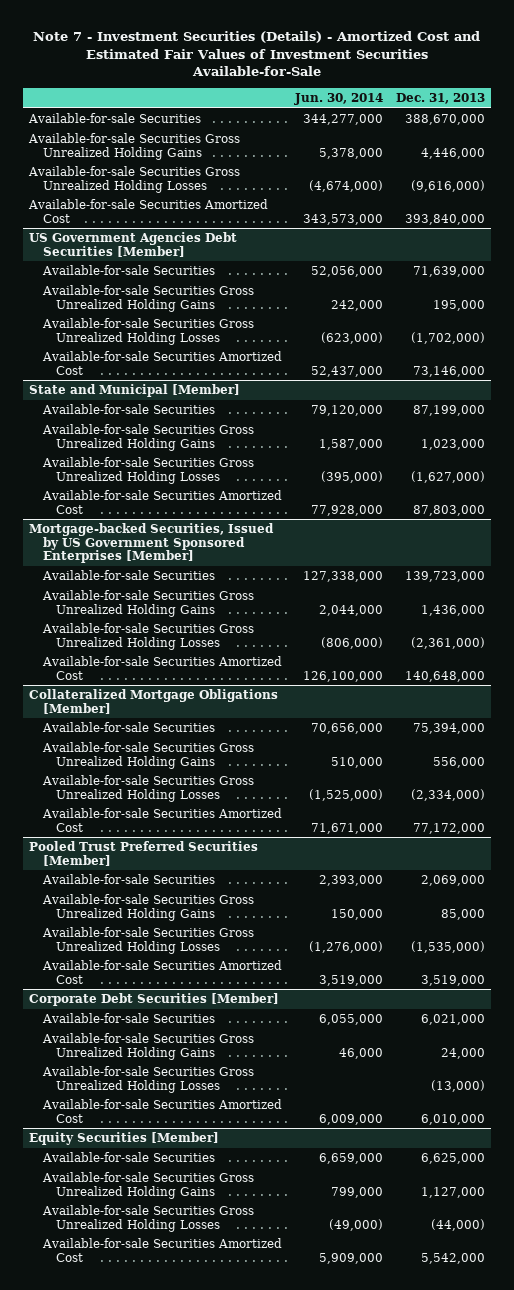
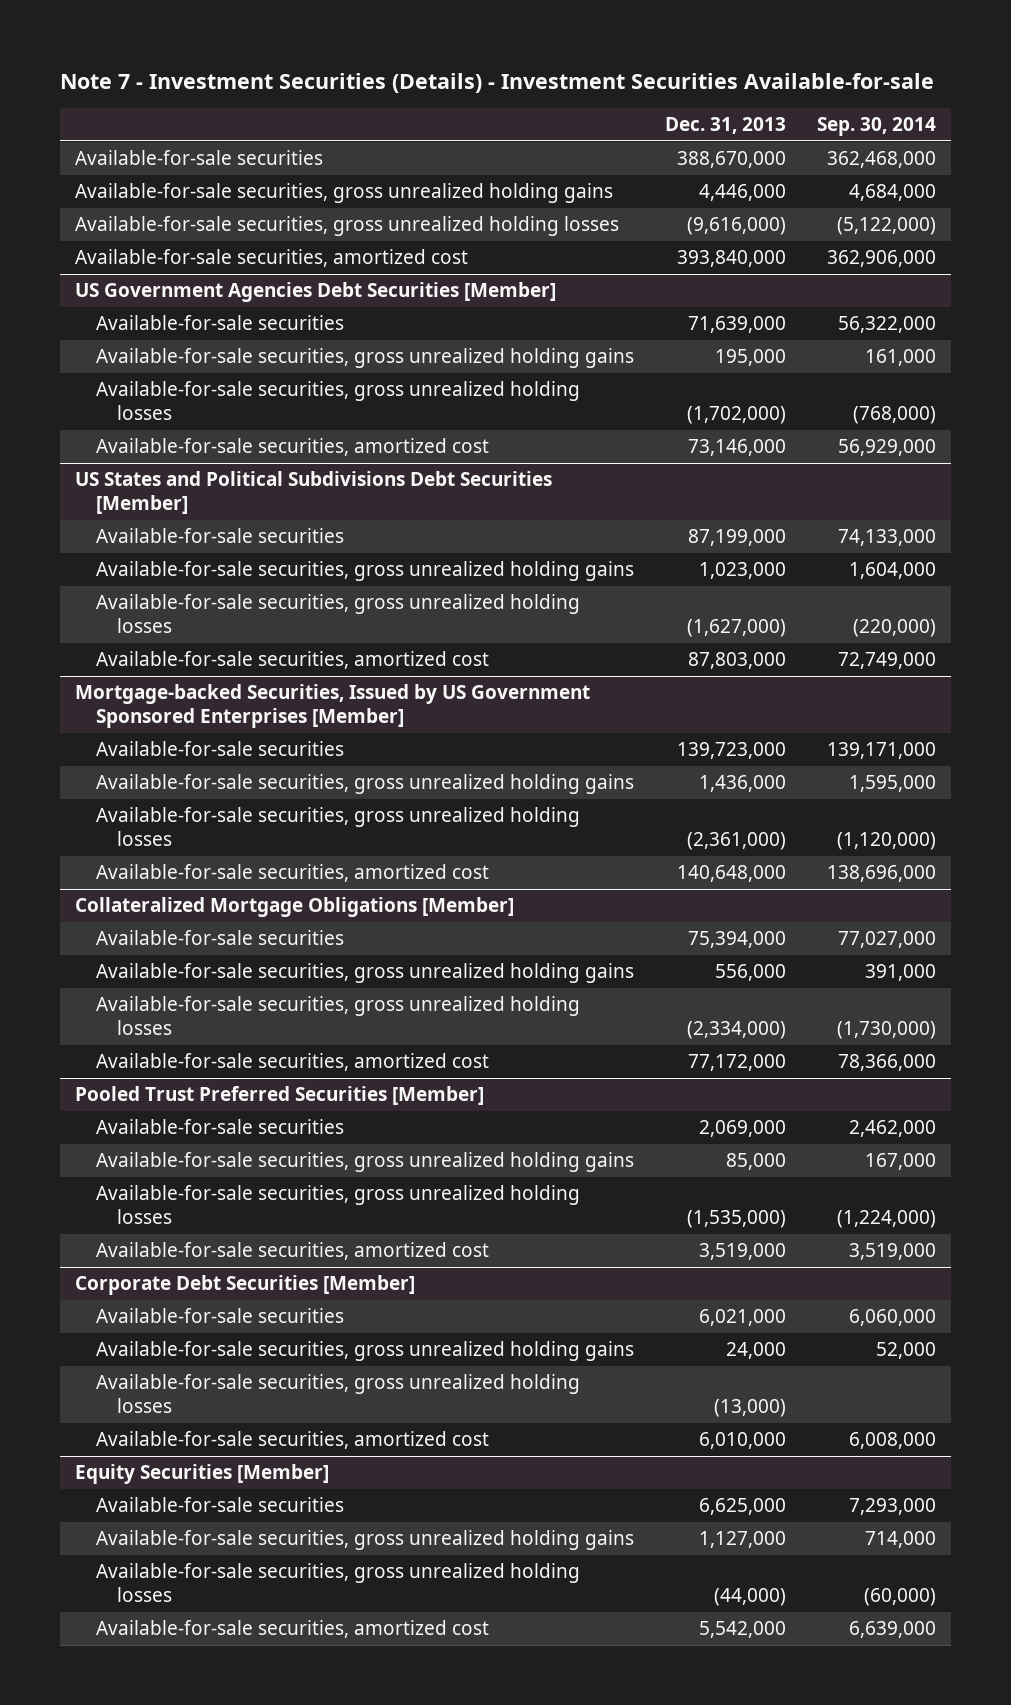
- Note 7 - Investment Securities (Details) - Amortized Cost and Estimated Fair Values of Investment Securities Available-for-Sale
+ Note 7 - Investment Securities (Details) - Investment Securities Available-for-sale
- | Jun. 30, 2014 | Dec. 31, 2013
+ | Dec. 31, 2013 | Sep. 30, 2014
- Available-for-sale Securities | 344,277,000 | 388,670,000
- Available-for-sale Securities Gross Unrealized Holding Gains | 5,378,000 | 4,446,000
- Available-for-sale Securities Gross Unrealized Holding Losses | (4,674,000) | (9,616,000)
- Available-for-sale Securities Amortized Cost | 343,573,000 | 393,840,000
+ Available-for-sale securities | 388,670,000 | 362,468,000
+ Available-for-sale securities, gross unrealized holding gains | 4,446,000 | 4,684,000
+ Available-for-sale securities, gross unrealized holding losses | (9,616,000) | (5,122,000)
+ Available-for-sale securities, amortized cost | 393,840,000 | 362,906,000
@ US Government Agencies Debt Securities [Member]
- Available-for-sale Securities | 52,056,000 | 71,639,000
- Available-for-sale Securities Gross Unrealized Holding Gains | 242,000 | 195,000
- Available-for-sale Securities Gross Unrealized Holding Losses | (623,000) | (1,702,000)
- Available-for-sale Securities Amortized Cost | 52,437,000 | 73,146,000
- State and Municipal [Member]
- Available-for-sale Securities | 79,120,000 | 87,199,000
- Available-for-sale Securities Gross Unrealized Holding Gains | 1,587,000 | 1,023,000
- Available-for-sale Securities Gross Unrealized Holding Losses | (395,000) | (1,627,000)
- Available-for-sale Securities Amortized Cost | 77,928,000 | 87,803,000
@ US Government Agencies Debt Securities [Member]
+ Available-for-sale securities | 71,639,000 | 56,322,000
+ Available-for-sale securities, gross unrealized holding gains | 195,000 | 161,000
+ Available-for-sale securities, gross unrealized holding losses | (1,702,000) | (768,000)
+ Available-for-sale securities, amortized cost | 73,146,000 | 56,929,000
+ US States and Political Subdivisions Debt Securities [Member]
+ Available-for-sale securities | 87,199,000 | 74,133,000
+ Available-for-sale securities, gross unrealized holding gains | 1,023,000 | 1,604,000
+ Available-for-sale securities, gross unrealized holding losses | (1,627,000) | (220,000)
+ Available-for-sale securities, amortized cost | 87,803,000 | 72,749,000
@ Mortgage-backed Securities, Issued by US Government Sponsored Enterprises [Member]
- Available-for-sale Securities | 127,338,000 | 139,723,000
- Available-for-sale Securities Gross Unrealized Holding Gains | 2,044,000 | 1,436,000
- Available-for-sale Securities Gross Unrealized Holding Losses | (806,000) | (2,361,000)
- Available-for-sale Securities Amortized Cost | 126,100,000 | 140,648,000
+ Available-for-sale securities | 139,723,000 | 139,171,000
+ Available-for-sale securities, gross unrealized holding gains | 1,436,000 | 1,595,000
+ Available-for-sale securities, gross unrealized holding losses | (2,361,000) | (1,120,000)
+ Available-for-sale securities, amortized cost | 140,648,000 | 138,696,000
@ Collateralized Mortgage Obligations [Member]
- Available-for-sale Securities | 70,656,000 | 75,394,000
- Available-for-sale Securities Gross Unrealized Holding Gains | 510,000 | 556,000
- Available-for-sale Securities Gross Unrealized Holding Losses | (1,525,000) | (2,334,000)
- Available-for-sale Securities Amortized Cost | 71,671,000 | 77,172,000
+ Available-for-sale securities | 75,394,000 | 77,027,000
+ Available-for-sale securities, gross unrealized holding gains | 556,000 | 391,000
+ Available-for-sale securities, gross unrealized holding losses | (2,334,000) | (1,730,000)
+ Available-for-sale securities, amortized cost | 77,172,000 | 78,366,000
@ Pooled Trust Preferred Securities [Member]
- Available-for-sale Securities | 2,393,000 | 2,069,000
- Available-for-sale Securities Gross Unrealized Holding Gains | 150,000 | 85,000
- Available-for-sale Securities Gross Unrealized Holding Losses | (1,276,000) | (1,535,000)
- Available-for-sale Securities Amortized Cost | 3,519,000 | 3,519,000
+ Available-for-sale securities | 2,069,000 | 2,462,000
+ Available-for-sale securities, gross unrealized holding gains | 85,000 | 167,000
+ Available-for-sale securities, gross unrealized holding losses | (1,535,000) | (1,224,000)
+ Available-for-sale securities, amortized cost | 3,519,000 | 3,519,000
@ Corporate Debt Securities [Member]
- Available-for-sale Securities | 6,055,000 | 6,021,000
- Available-for-sale Securities Gross Unrealized Holding Gains | 46,000 | 24,000
- Available-for-sale Securities Gross Unrealized Holding Losses | | (13,000)
- Available-for-sale Securities Amortized Cost | 6,009,000 | 6,010,000
+ Available-for-sale securities | 6,021,000 | 6,060,000
+ Available-for-sale securities, gross unrealized holding gains | 24,000 | 52,000
+ Available-for-sale securities, gross unrealized holding losses | (13,000) |
+ Available-for-sale securities, amortized cost | 6,010,000 | 6,008,000
@ Equity Securities [Member]
- Available-for-sale Securities | 6,659,000 | 6,625,000
- Available-for-sale Securities Gross Unrealized Holding Gains | 799,000 | 1,127,000
- Available-for-sale Securities Gross Unrealized Holding Losses | (49,000) | (44,000)
- Available-for-sale Securities Amortized Cost | 5,909,000 | 5,542,000
+ Available-for-sale securities | 6,625,000 | 7,293,000
+ Available-for-sale securities, gross unrealized holding gains | 1,127,000 | 714,000
+ Available-for-sale securities, gross unrealized holding losses | (44,000) | (60,000)
+ Available-for-sale securities, amortized cost | 5,542,000 | 6,639,000

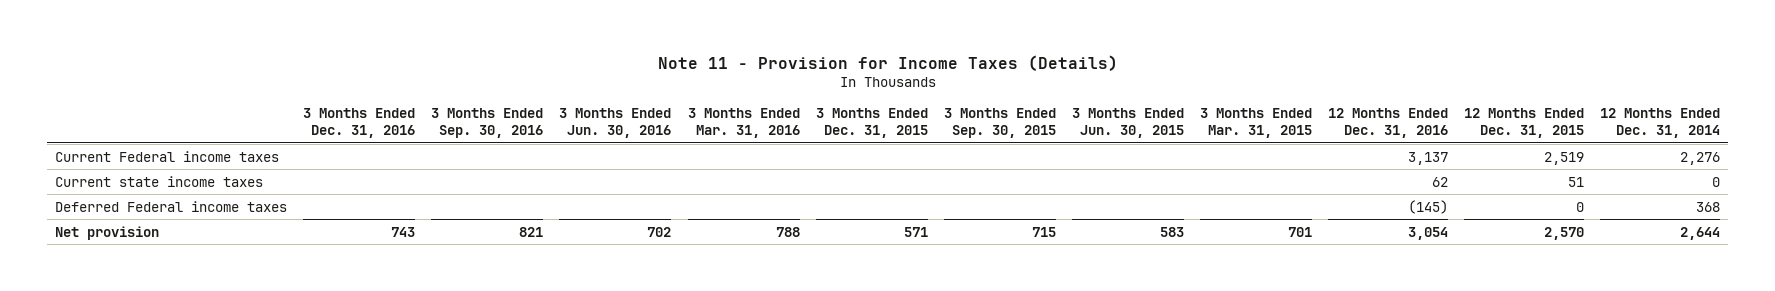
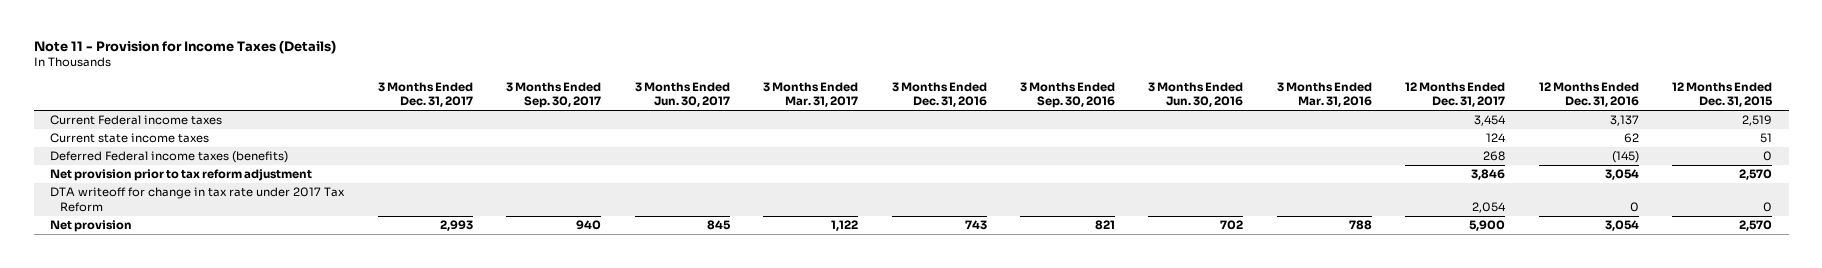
- | 3 Months Ended Dec. 31, 2016 | 3 Months Ended Sep. 30, 2016 | 3 Months Ended Jun. 30, 2016 | 3 Months Ended Mar. 31, 2016 | 3 Months Ended Dec. 31, 2015 | 3 Months Ended Sep. 30, 2015 | 3 Months Ended Jun. 30, 2015 | 3 Months Ended Mar. 31, 2015 | 12 Months Ended Dec. 31, 2016 | 12 Months Ended Dec. 31, 2015 | 12 Months Ended Dec. 31, 2014
+ | 3 Months Ended Dec. 31, 2017 | 3 Months Ended Sep. 30, 2017 | 3 Months Ended Jun. 30, 2017 | 3 Months Ended Mar. 31, 2017 | 3 Months Ended Dec. 31, 2016 | 3 Months Ended Sep. 30, 2016 | 3 Months Ended Jun. 30, 2016 | 3 Months Ended Mar. 31, 2016 | 12 Months Ended Dec. 31, 2017 | 12 Months Ended Dec. 31, 2016 | 12 Months Ended Dec. 31, 2015
- Deferred Federal income taxes | | | | | | | | | (145) | 0 | 368
+ Deferred Federal income taxes (benefits) | | | | | | | | | 268 | (145) | 0
+ Net provision prior to tax reform adjustment | | | | | | | | | 3,846 | 3,054 | 2,570
+ DTA writeoff for change in tax rate under 2017 Tax Reform | | | | | | | | | 2,054 | 0 | 0

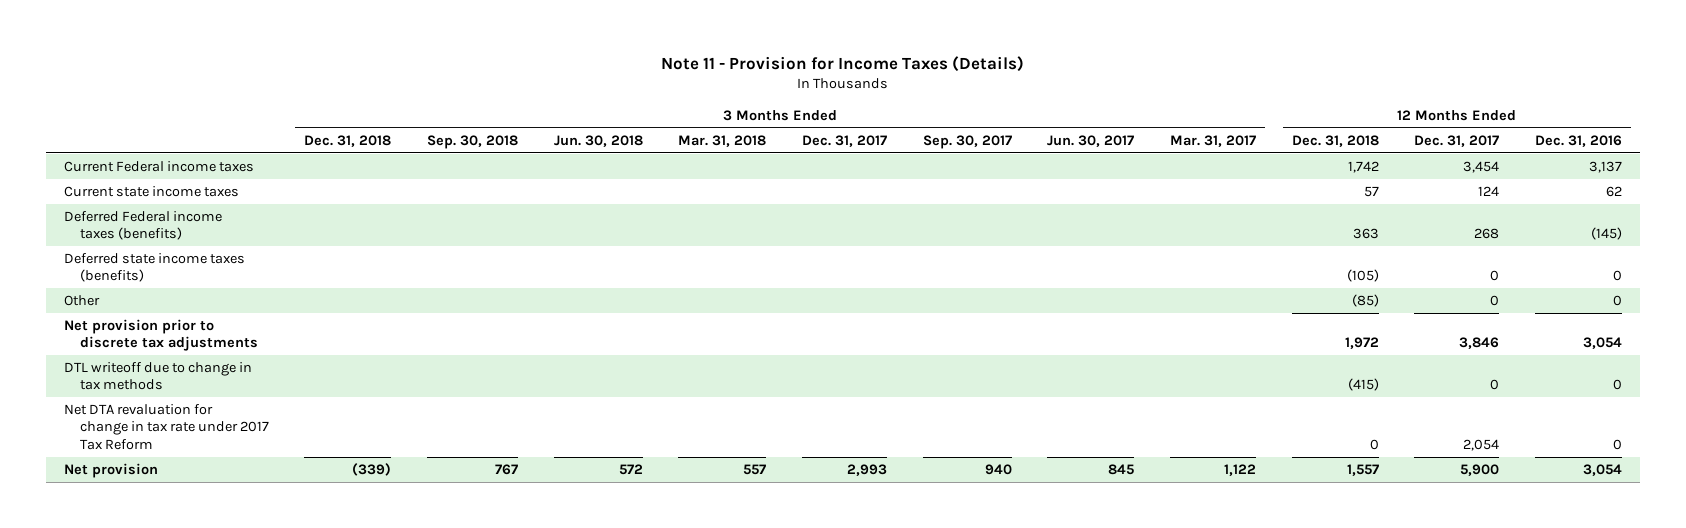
- | 3 Months Ended Dec. 31, 2017 | 3 Months Ended Sep. 30, 2017 | 3 Months Ended Jun. 30, 2017 | 3 Months Ended Mar. 31, 2017 | 3 Months Ended Dec. 31, 2016 | 3 Months Ended Sep. 30, 2016 | 3 Months Ended Jun. 30, 2016 | 3 Months Ended Mar. 31, 2016 | 12 Months Ended Dec. 31, 2017 | 12 Months Ended Dec. 31, 2016 | 12 Months Ended Dec. 31, 2015
+ | 3 Months Ended Dec. 31, 2018 | 3 Months Ended Sep. 30, 2018 | 3 Months Ended Jun. 30, 2018 | 3 Months Ended Mar. 31, 2018 | 3 Months Ended Dec. 31, 2017 | 3 Months Ended Sep. 30, 2017 | 3 Months Ended Jun. 30, 2017 | 3 Months Ended Mar. 31, 2017 | 12 Months Ended Dec. 31, 2018 | 12 Months Ended Dec. 31, 2017 | 12 Months Ended Dec. 31, 2016
- Net provision prior to tax reform adjustment | | | | | | | | | 3,846 | 3,054 | 2,570
- DTA writeoff for change in tax rate under 2017 Tax Reform | | | | | | | | | 2,054 | 0 | 0
+ Deferred state income taxes (benefits) | | | | | | | | | (105) | 0 | 0
+ Other | | | | | | | | | (85) | 0 | 0
+ Net provision prior to discrete tax adjustments | | | | | | | | | 1,972 | 3,846 | 3,054
+ DTL writeoff due to change in tax methods | | | | | | | | | (415) | 0 | 0
+ Net DTA revaluation for change in tax rate under 2017 Tax Reform | | | | | | | | | 0 | 2,054 | 0

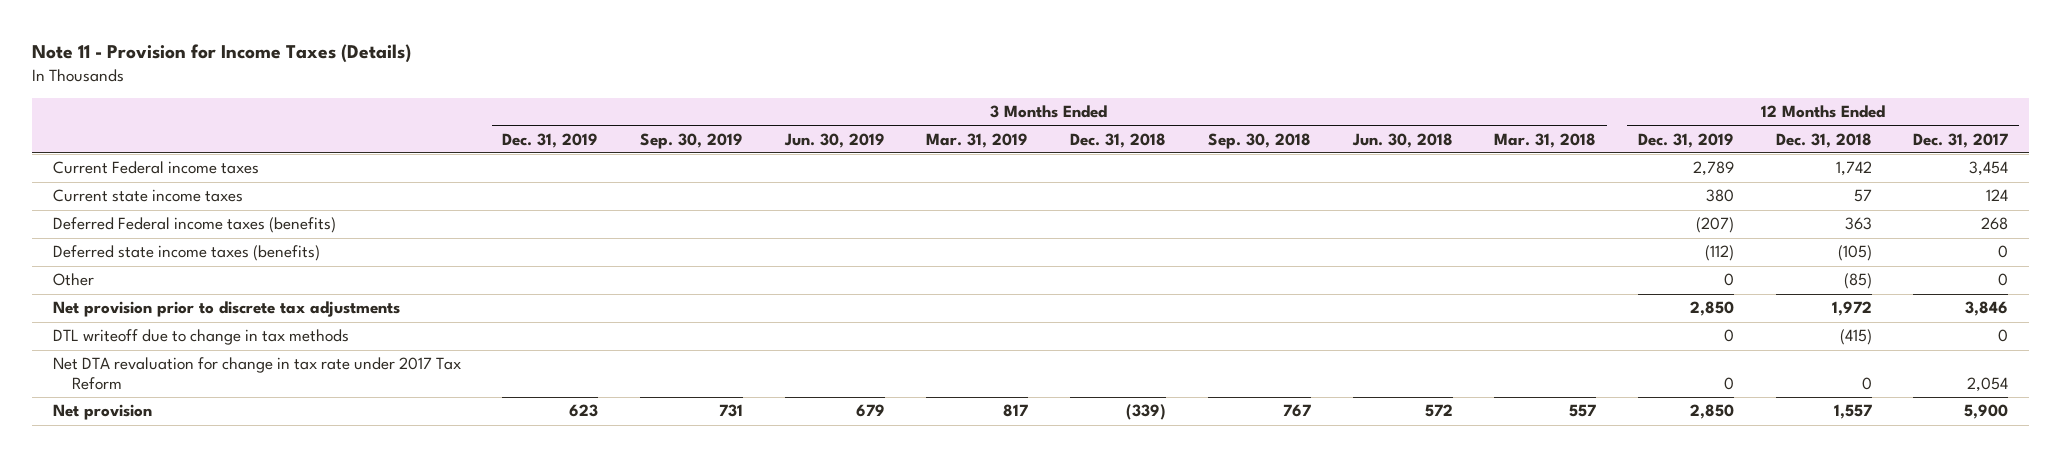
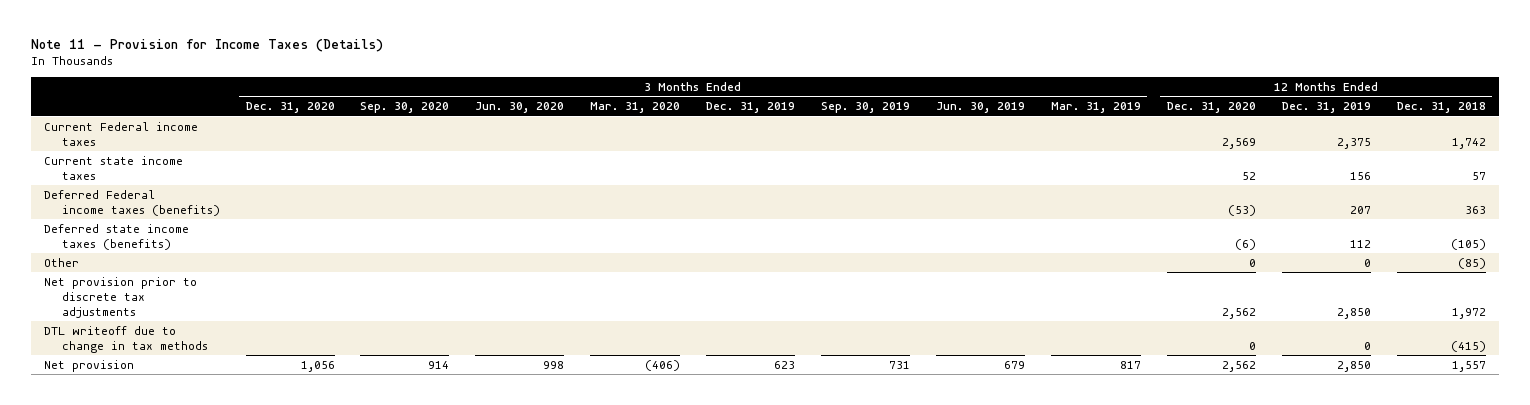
- | 3 Months Ended Dec. 31, 2019 | 3 Months Ended Sep. 30, 2019 | 3 Months Ended Jun. 30, 2019 | 3 Months Ended Mar. 31, 2019 | 3 Months Ended Dec. 31, 2018 | 3 Months Ended Sep. 30, 2018 | 3 Months Ended Jun. 30, 2018 | 3 Months Ended Mar. 31, 2018 | 12 Months Ended Dec. 31, 2019 | 12 Months Ended Dec. 31, 2018 | 12 Months Ended Dec. 31, 2017
+ | 3 Months Ended Dec. 31, 2020 | 3 Months Ended Sep. 30, 2020 | 3 Months Ended Jun. 30, 2020 | 3 Months Ended Mar. 31, 2020 | 3 Months Ended Dec. 31, 2019 | 3 Months Ended Sep. 30, 2019 | 3 Months Ended Jun. 30, 2019 | 3 Months Ended Mar. 31, 2019 | 12 Months Ended Dec. 31, 2020 | 12 Months Ended Dec. 31, 2019 | 12 Months Ended Dec. 31, 2018
- Current Federal income taxes | | | | | | | | | 2,789 | 1,742 | 3,454
- Current state income taxes | | | | | | | | | 380 | 57 | 124
- Deferred Federal income taxes (benefits) | | | | | | | | | (207) | 363 | 268
- Deferred state income taxes (benefits) | | | | | | | | | (112) | (105) | 0
+ Current Federal income taxes | | | | | | | | | 2,569 | 2,375 | 1,742
+ Current state income taxes | | | | | | | | | 52 | 156 | 57
+ Deferred Federal income taxes (benefits) | | | | | | | | | (53) | 207 | 363
+ Deferred state income taxes (benefits) | | | | | | | | | (6) | 112 | (105)
- Net DTA revaluation for change in tax rate under 2017 Tax Reform | | | | | | | | | 0 | 0 | 2,054

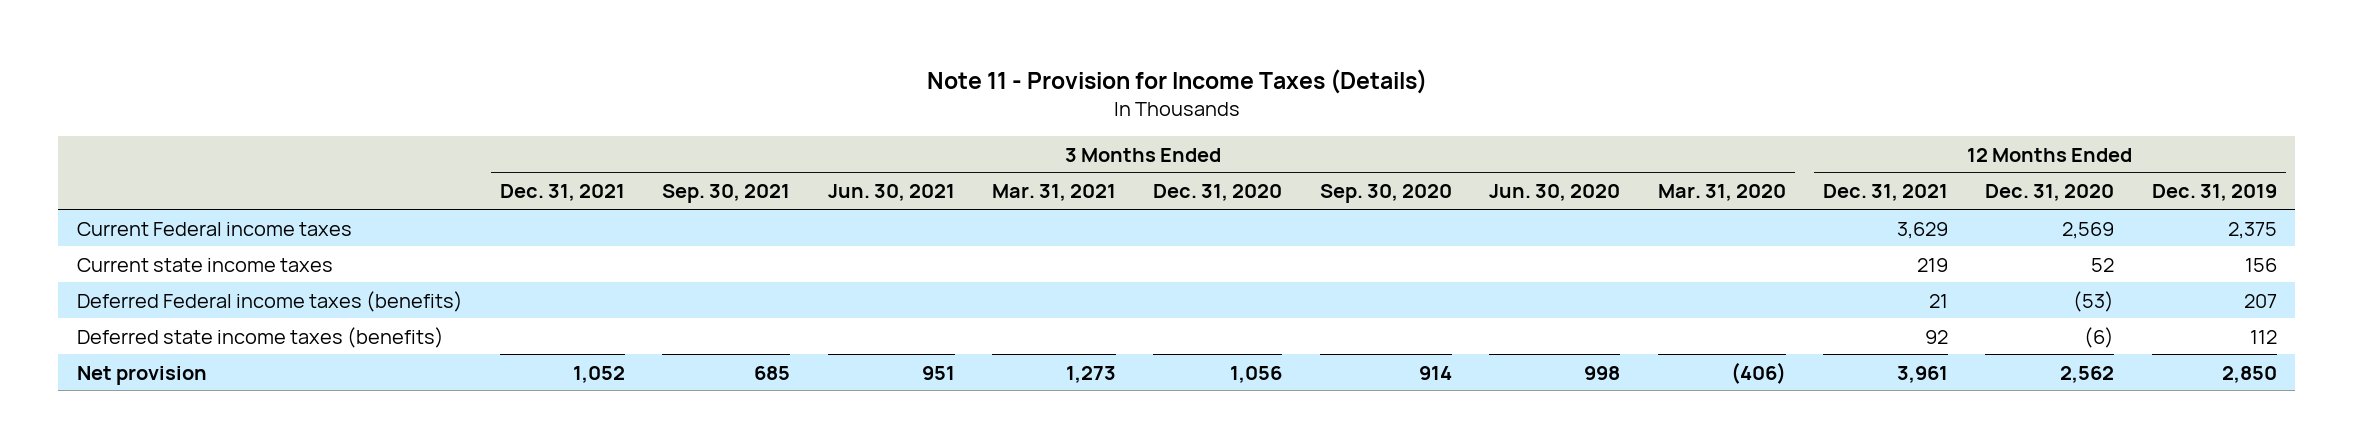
- | 3 Months Ended Dec. 31, 2020 | 3 Months Ended Sep. 30, 2020 | 3 Months Ended Jun. 30, 2020 | 3 Months Ended Mar. 31, 2020 | 3 Months Ended Dec. 31, 2019 | 3 Months Ended Sep. 30, 2019 | 3 Months Ended Jun. 30, 2019 | 3 Months Ended Mar. 31, 2019 | 12 Months Ended Dec. 31, 2020 | 12 Months Ended Dec. 31, 2019 | 12 Months Ended Dec. 31, 2018
+ | 3 Months Ended Dec. 31, 2021 | 3 Months Ended Sep. 30, 2021 | 3 Months Ended Jun. 30, 2021 | 3 Months Ended Mar. 31, 2021 | 3 Months Ended Dec. 31, 2020 | 3 Months Ended Sep. 30, 2020 | 3 Months Ended Jun. 30, 2020 | 3 Months Ended Mar. 31, 2020 | 12 Months Ended Dec. 31, 2021 | 12 Months Ended Dec. 31, 2020 | 12 Months Ended Dec. 31, 2019
- Other | | | | | | | | | 0 | 0 | (85)
- Net provision prior to discrete tax adjustments | | | | | | | | | 2,562 | 2,850 | 1,972
- DTL writeoff due to change in tax methods | | | | | | | | | 0 | 0 | (415)

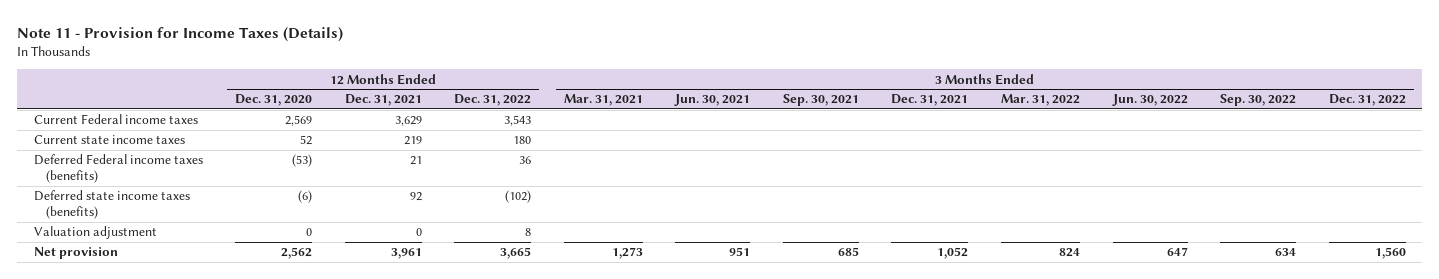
- | 3 Months Ended Dec. 31, 2021 | 3 Months Ended Sep. 30, 2021 | 3 Months Ended Jun. 30, 2021 | 3 Months Ended Mar. 31, 2021 | 3 Months Ended Dec. 31, 2020 | 3 Months Ended Sep. 30, 2020 | 3 Months Ended Jun. 30, 2020 | 3 Months Ended Mar. 31, 2020 | 12 Months Ended Dec. 31, 2021 | 12 Months Ended Dec. 31, 2020 | 12 Months Ended Dec. 31, 2019
+ | 12 Months Ended Dec. 31, 2020 | 12 Months Ended Dec. 31, 2021 | 12 Months Ended Dec. 31, 2022 | 3 Months Ended Mar. 31, 2021 | 3 Months Ended Jun. 30, 2021 | 3 Months Ended Sep. 30, 2021 | 3 Months Ended Dec. 31, 2021 | 3 Months Ended Mar. 31, 2022 | 3 Months Ended Jun. 30, 2022 | 3 Months Ended Sep. 30, 2022 | 3 Months Ended Dec. 31, 2022
+ Valuation adjustment | 0 | 0 | 8 | | | | | | | |

